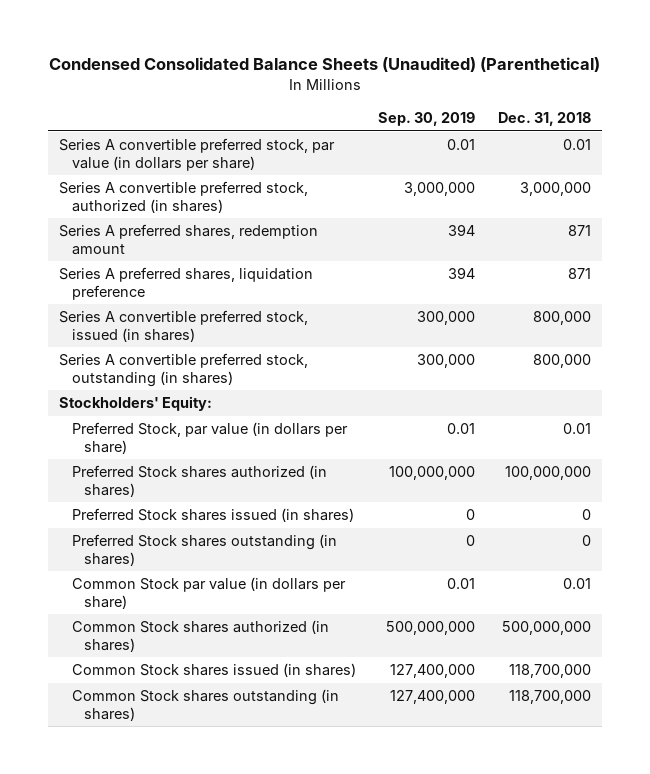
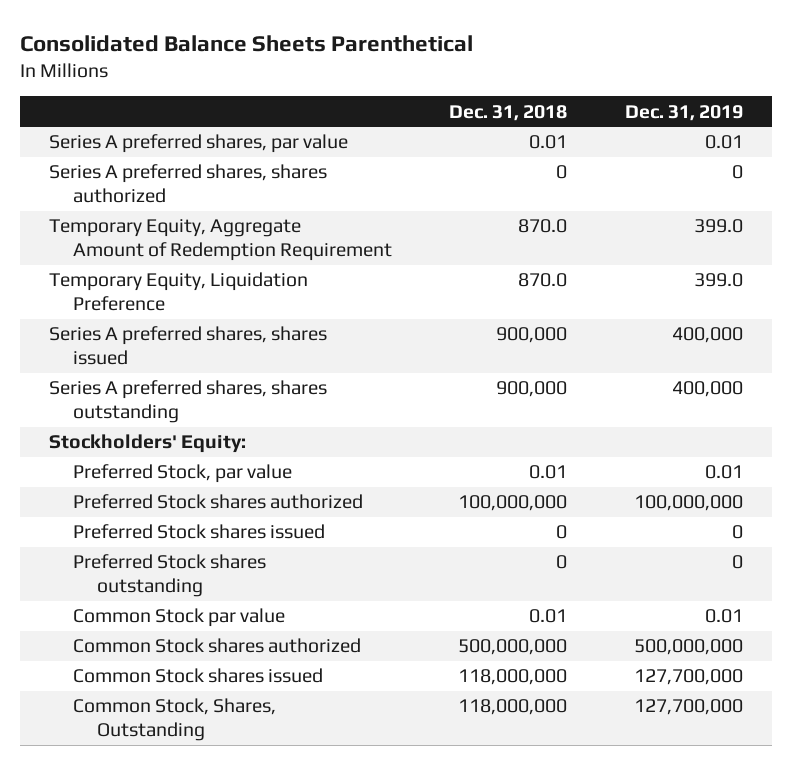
- Condensed Consolidated Balance Sheets (Unaudited) (Parenthetical)
+ Consolidated Balance Sheets Parenthetical
- | Sep. 30, 2019 | Dec. 31, 2018
+ | Dec. 31, 2018 | Dec. 31, 2019
- Series A convertible preferred stock, par value (in dollars per share) | 0.01 | 0.01
- Series A convertible preferred stock, authorized (in shares) | 3,000,000 | 3,000,000
- Series A preferred shares, redemption amount | 394 | 871
- Series A preferred shares, liquidation preference | 394 | 871
- Series A convertible preferred stock, issued (in shares) | 300,000 | 800,000
- Series A convertible preferred stock, outstanding (in shares) | 300,000 | 800,000
+ Series A preferred shares, par value | 0.01 | 0.01
+ Series A preferred shares, shares authorized | 0 | 0
+ Temporary Equity, Aggregate Amount of Redemption Requirement | 870.0 | 399.0
+ Temporary Equity, Liquidation Preference | 870.0 | 399.0
+ Series A preferred shares, shares issued | 900,000 | 400,000
+ Series A preferred shares, shares outstanding | 900,000 | 400,000
- Preferred Stock, par value (in dollars per share) | 0.01 | 0.01
- Preferred Stock shares authorized (in shares) | 100,000,000 | 100,000,000
- Preferred Stock shares issued (in shares) | 0 | 0
- Preferred Stock shares outstanding (in shares) | 0 | 0
- Common Stock par value (in dollars per share) | 0.01 | 0.01
- Common Stock shares authorized (in shares) | 500,000,000 | 500,000,000
- Common Stock shares issued (in shares) | 127,400,000 | 118,700,000
- Common Stock shares outstanding (in shares) | 127,400,000 | 118,700,000
+ Preferred Stock, par value | 0.01 | 0.01
+ Preferred Stock shares authorized | 100,000,000 | 100,000,000
+ Preferred Stock shares issued | 0 | 0
+ Preferred Stock shares outstanding | 0 | 0
+ Common Stock par value | 0.01 | 0.01
+ Common Stock shares authorized | 500,000,000 | 500,000,000
+ Common Stock shares issued | 118,000,000 | 127,700,000
+ Common Stock, Shares, Outstanding | 118,000,000 | 127,700,000

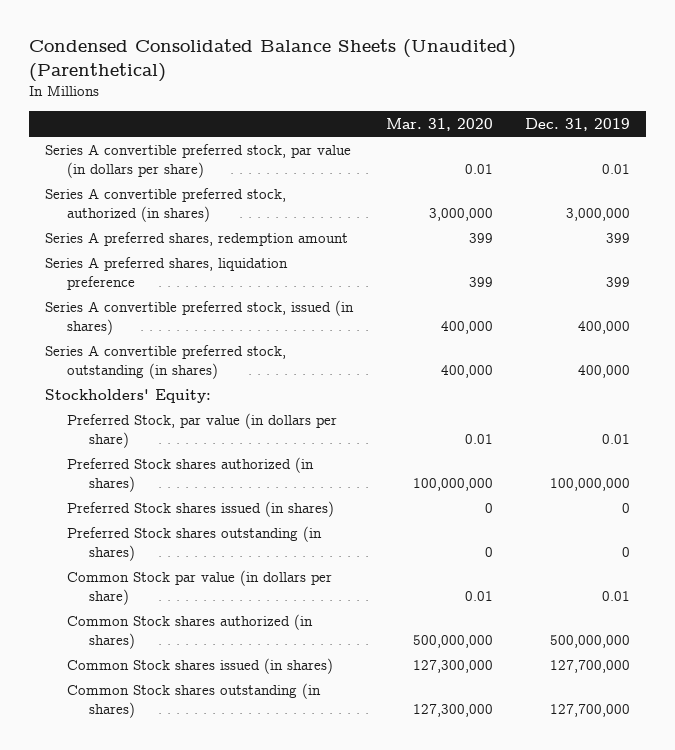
- Consolidated Balance Sheets Parenthetical
+ Condensed Consolidated Balance Sheets (Unaudited) (Parenthetical)
- | Dec. 31, 2018 | Dec. 31, 2019
+ | Mar. 31, 2020 | Dec. 31, 2019
- Series A preferred shares, par value | 0.01 | 0.01
- Series A preferred shares, shares authorized | 0 | 0
- Temporary Equity, Aggregate Amount of Redemption Requirement | 870.0 | 399.0
- Temporary Equity, Liquidation Preference | 870.0 | 399.0
- Series A preferred shares, shares issued | 900,000 | 400,000
- Series A preferred shares, shares outstanding | 900,000 | 400,000
+ Series A convertible preferred stock, par value (in dollars per share) | 0.01 | 0.01
+ Series A convertible preferred stock, authorized (in shares) | 3,000,000 | 3,000,000
+ Series A preferred shares, redemption amount | 399 | 399
+ Series A preferred shares, liquidation preference | 399 | 399
+ Series A convertible preferred stock, issued (in shares) | 400,000 | 400,000
+ Series A convertible preferred stock, outstanding (in shares) | 400,000 | 400,000
- Preferred Stock, par value | 0.01 | 0.01
- Preferred Stock shares authorized | 100,000,000 | 100,000,000
- Preferred Stock shares issued | 0 | 0
- Preferred Stock shares outstanding | 0 | 0
- Common Stock par value | 0.01 | 0.01
- Common Stock shares authorized | 500,000,000 | 500,000,000
- Common Stock shares issued | 118,000,000 | 127,700,000
- Common Stock, Shares, Outstanding | 118,000,000 | 127,700,000
+ Preferred Stock, par value (in dollars per share) | 0.01 | 0.01
+ Preferred Stock shares authorized (in shares) | 100,000,000 | 100,000,000
+ Preferred Stock shares issued (in shares) | 0 | 0
+ Preferred Stock shares outstanding (in shares) | 0 | 0
+ Common Stock par value (in dollars per share) | 0.01 | 0.01
+ Common Stock shares authorized (in shares) | 500,000,000 | 500,000,000
+ Common Stock shares issued (in shares) | 127,300,000 | 127,700,000
+ Common Stock shares outstanding (in shares) | 127,300,000 | 127,700,000

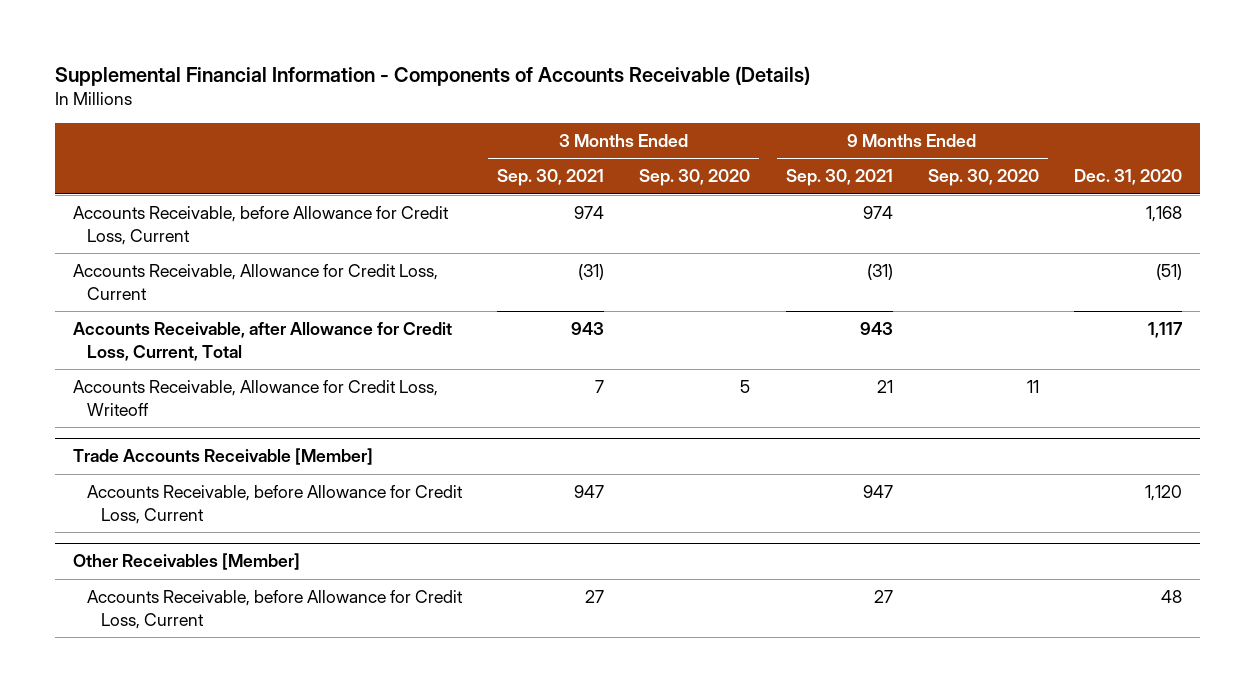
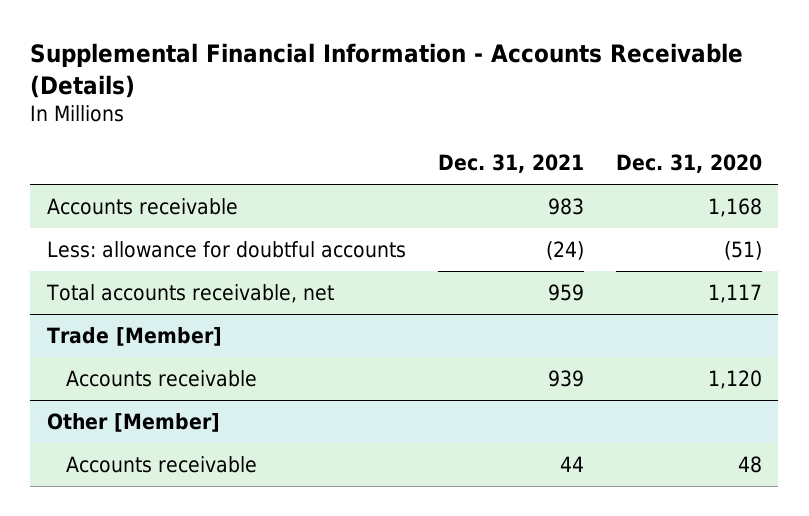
- Supplemental Financial Information - Components of Accounts Receivable (Details)
+ Supplemental Financial Information - Accounts Receivable (Details)
- | 3 Months Ended Sep. 30, 2021 | 3 Months Ended Sep. 30, 2020 | 9 Months Ended Sep. 30, 2021 | 9 Months Ended Sep. 30, 2020 | Dec. 31, 2020
+ | Dec. 31, 2021 | Dec. 31, 2020
- Accounts Receivable, before Allowance for Credit Loss, Current | 974 | | 974 | | 1,168
- Accounts Receivable, Allowance for Credit Loss, Current | (31) | | (31) | | (51)
- Accounts Receivable, after Allowance for Credit Loss, Current, Total | 943 | | 943 | | 1,117
- Accounts Receivable, Allowance for Credit Loss, Writeoff | 7 | 5 | 21 | 11 |
- Trade Accounts Receivable [Member]
- Accounts Receivable, before Allowance for Credit Loss, Current | 947 | | 947 | | 1,120
- Other Receivables [Member]
- Accounts Receivable, before Allowance for Credit Loss, Current | 27 | | 27 | | 48
+ Accounts receivable | 983 | 1,168
+ Less: allowance for doubtful accounts | (24) | (51)
+ Total accounts receivable, net | 959 | 1,117
+ Trade [Member]
+ Accounts receivable | 939 | 1,120
+ Other [Member]
+ Accounts receivable | 44 | 48

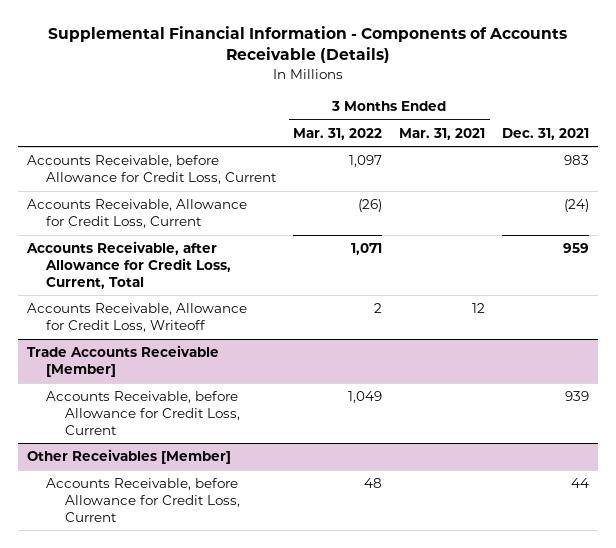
- Supplemental Financial Information - Accounts Receivable (Details)
+ Supplemental Financial Information - Components of Accounts Receivable (Details)
- | Dec. 31, 2021 | Dec. 31, 2020
+ | 3 Months Ended Mar. 31, 2022 | 3 Months Ended Mar. 31, 2021 | Dec. 31, 2021
- Accounts receivable | 983 | 1,168
- Less: allowance for doubtful accounts | (24) | (51)
- Total accounts receivable, net | 959 | 1,117
- Trade [Member]
- Accounts receivable | 939 | 1,120
- Other [Member]
- Accounts receivable | 44 | 48
+ Accounts Receivable, before Allowance for Credit Loss, Current | 1,097 | | 983
+ Accounts Receivable, Allowance for Credit Loss, Current | (26) | | (24)
+ Accounts Receivable, after Allowance for Credit Loss, Current, Total | 1,071 | | 959
+ Accounts Receivable, Allowance for Credit Loss, Writeoff | 2 | 12 |
+ Trade Accounts Receivable [Member]
+ Accounts Receivable, before Allowance for Credit Loss, Current | 1,049 | | 939
+ Other Receivables [Member]
+ Accounts Receivable, before Allowance for Credit Loss, Current | 48 | | 44

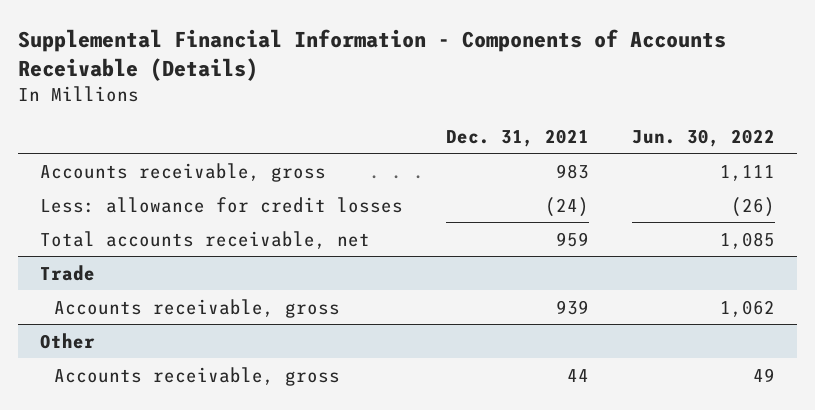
- | 3 Months Ended Mar. 31, 2022 | 3 Months Ended Mar. 31, 2021 | Dec. 31, 2021
+ | Dec. 31, 2021 | Jun. 30, 2022
- Accounts Receivable, before Allowance for Credit Loss, Current | 1,097 | | 983
- Accounts Receivable, Allowance for Credit Loss, Current | (26) | | (24)
- Accounts Receivable, after Allowance for Credit Loss, Current, Total | 1,071 | | 959
- Accounts Receivable, Allowance for Credit Loss, Writeoff | 2 | 12 |
- Trade Accounts Receivable [Member]
- Accounts Receivable, before Allowance for Credit Loss, Current | 1,049 | | 939
- Other Receivables [Member]
- Accounts Receivable, before Allowance for Credit Loss, Current | 48 | | 44
+ Accounts receivable, gross | 983 | 1,111
+ Less: allowance for credit losses | (24) | (26)
+ Total accounts receivable, net | 959 | 1,085
+ Trade
+ Accounts receivable, gross | 939 | 1,062
+ Other
+ Accounts receivable, gross | 44 | 49

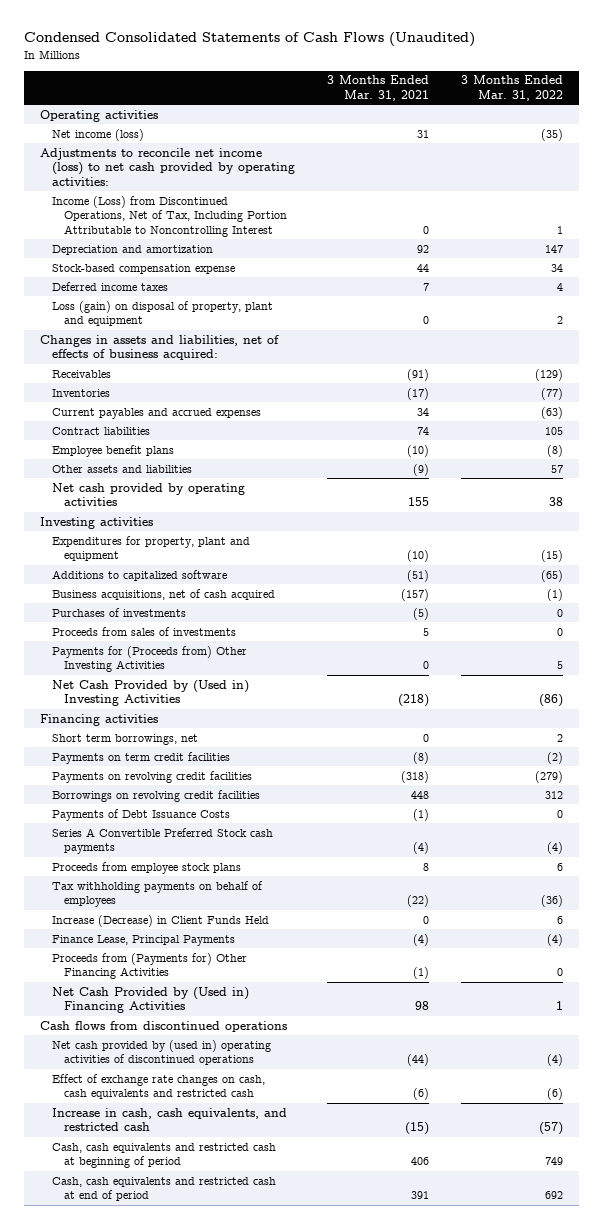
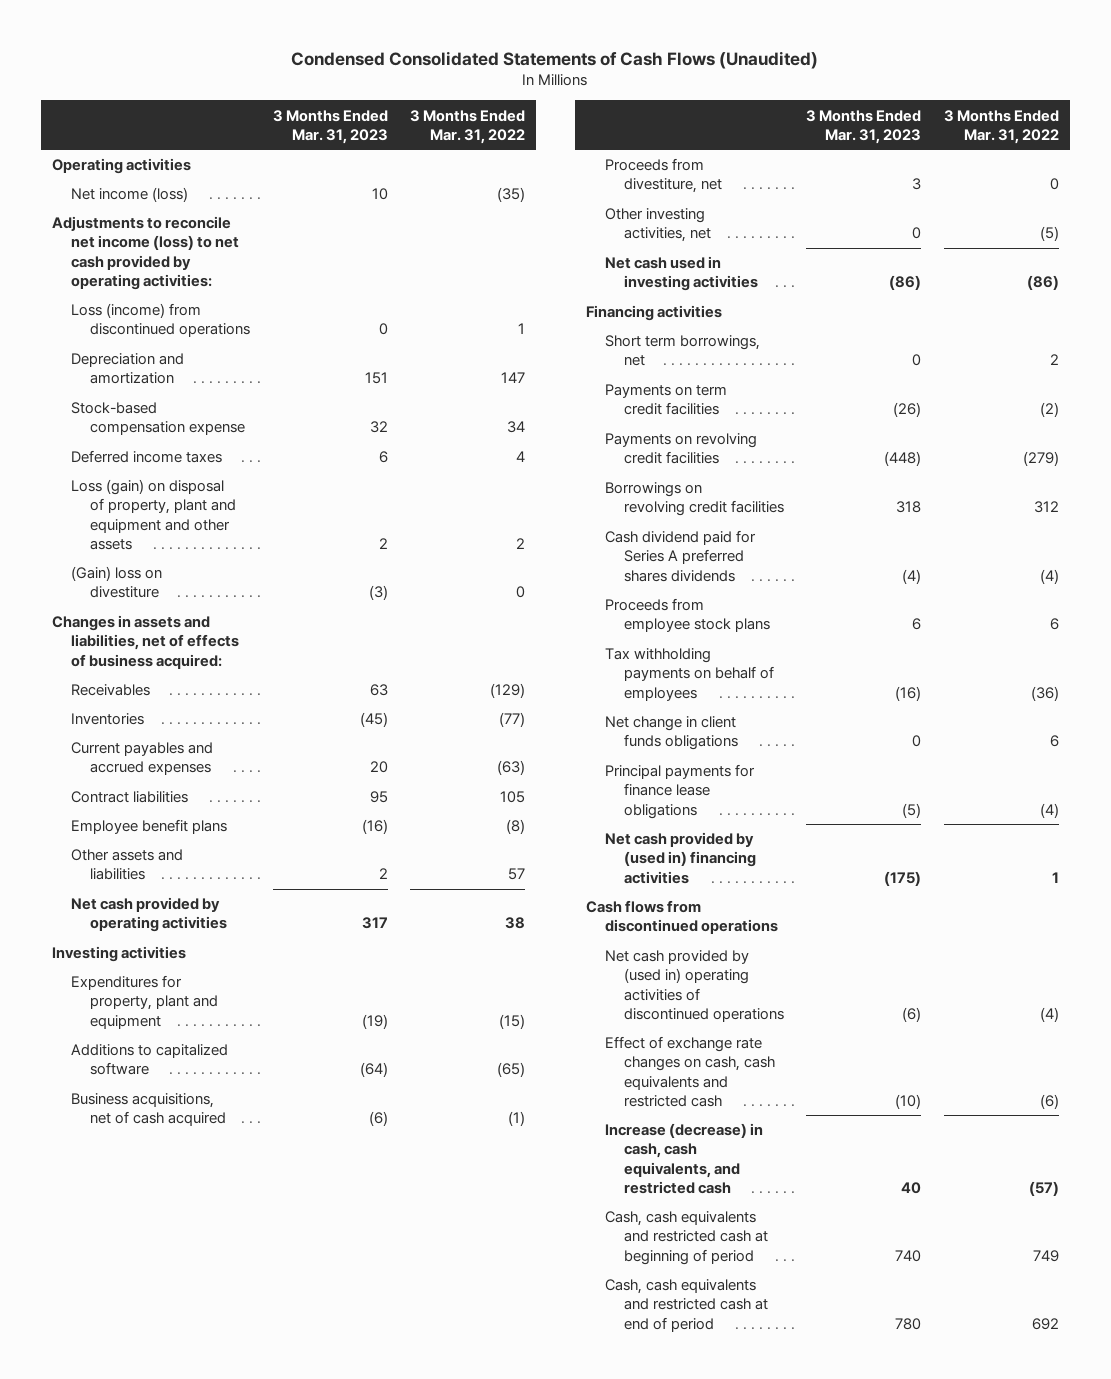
- | 3 Months Ended Mar. 31, 2021 | 3 Months Ended Mar. 31, 2022
+ | 3 Months Ended Mar. 31, 2023 | 3 Months Ended Mar. 31, 2022
- Income (Loss) from Discontinued Operations, Net of Tax, Including Portion Attributable to Noncontrolling Interest | 0 | 1
+ Loss (income) from discontinued operations | 0 | 1
- Loss (gain) on disposal of property, plant and equipment | 0 | 2
+ Loss (gain) on disposal of property, plant and equipment and other assets | 2 | 2
+ (Gain) loss on divestiture | (3) | 0
- Purchases of investments | (5) | 0
- Proceeds from sales of investments | 5 | 0
- Payments for (Proceeds from) Other Investing Activities | 0 | 5
- Net Cash Provided by (Used in) Investing Activities | (218) | (86)
+ Proceeds from divestiture, net | 3 | 0
+ Other investing activities, net | 0 | (5)
+ Net cash used in investing activities | (86) | (86)
- Payments of Debt Issuance Costs | (1) | 0
- Series A Convertible Preferred Stock cash payments | (4) | (4)
+ Cash dividend paid for Series A preferred shares dividends | (4) | (4)
- Increase (Decrease) in Client Funds Held | 0 | 6
- Finance Lease, Principal Payments | (4) | (4)
- Proceeds from (Payments for) Other Financing Activities | (1) | 0
- Net Cash Provided by (Used in) Financing Activities | 98 | 1
+ Net change in client funds obligations | 0 | 6
+ Principal payments for finance lease obligations | (5) | (4)
+ Net cash provided by (used in) financing activities | (175) | 1
- Increase in cash, cash equivalents, and restricted cash | (15) | (57)
+ Increase (decrease) in cash, cash equivalents, and restricted cash | 40 | (57)

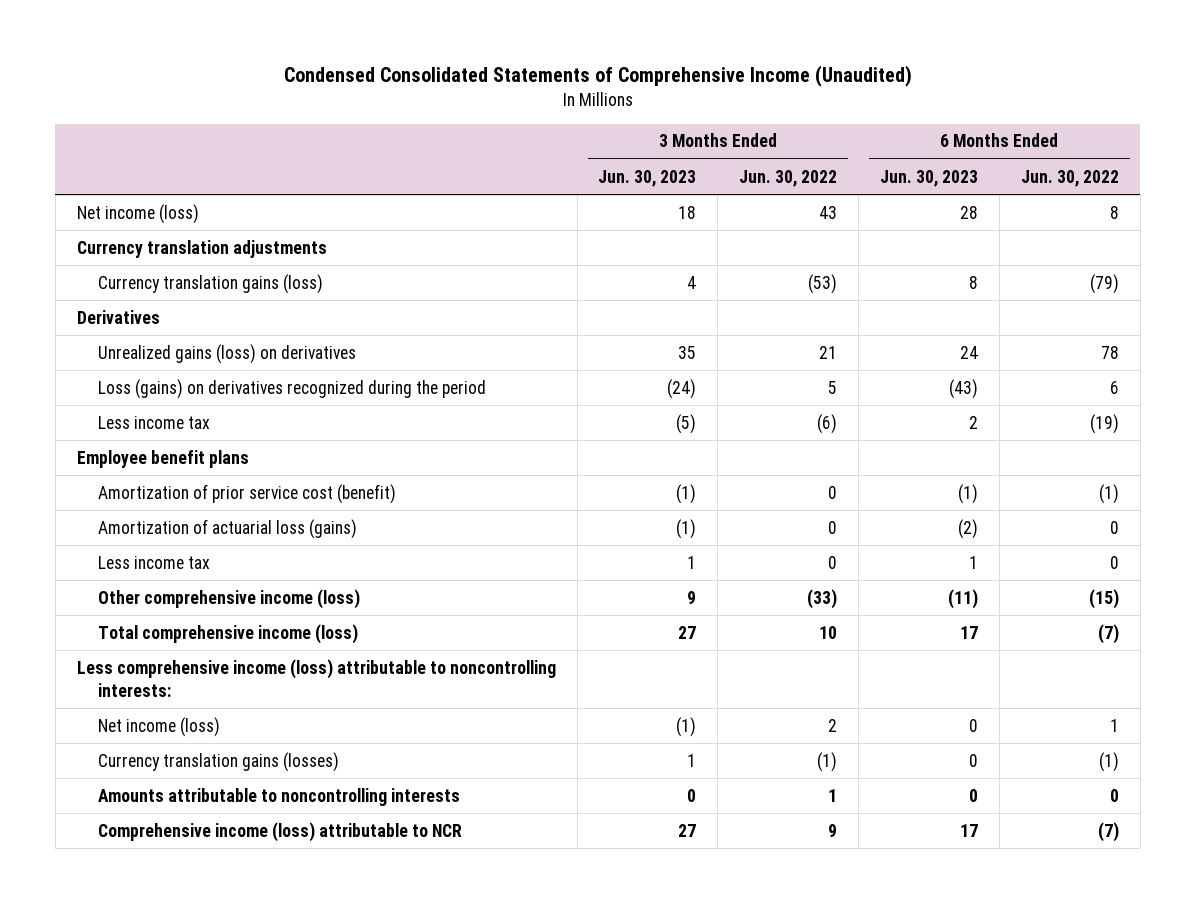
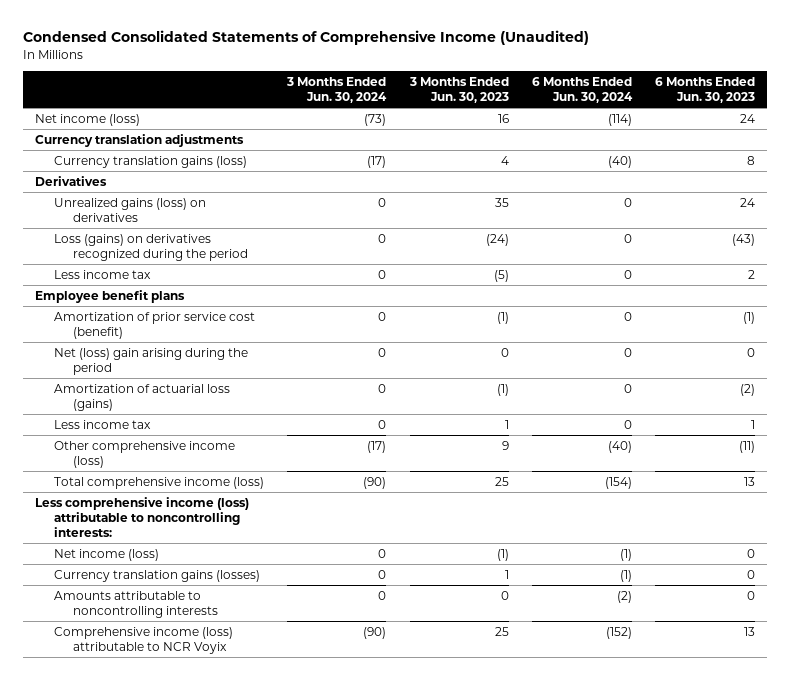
- | 3 Months Ended Jun. 30, 2023 | 3 Months Ended Jun. 30, 2022 | 6 Months Ended Jun. 30, 2023 | 6 Months Ended Jun. 30, 2022
+ | 3 Months Ended Jun. 30, 2024 | 3 Months Ended Jun. 30, 2023 | 6 Months Ended Jun. 30, 2024 | 6 Months Ended Jun. 30, 2023
- Net income (loss) | 18 | 43 | 28 | 8
+ Net income (loss) | (73) | 16 | (114) | 24
+ Net (loss) gain arising during the period | 0 | 0 | 0 | 0
- Total comprehensive income (loss) | 27 | 10 | 17 | (7)
+ Total comprehensive income (loss) | (90) | 25 | (154) | 13
- Comprehensive income (loss) attributable to NCR | 27 | 9 | 17 | (7)
+ Comprehensive income (loss) attributable to NCR Voyix | (90) | 25 | (152) | 13

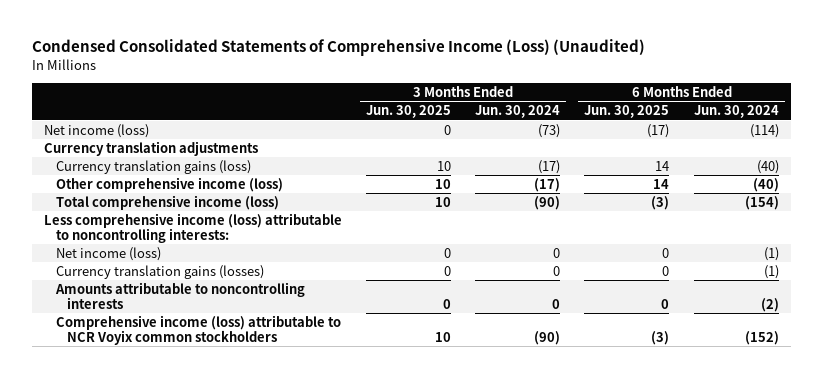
- Condensed Consolidated Statements of Comprehensive Income (Unaudited)
+ Condensed Consolidated Statements of Comprehensive Income (Loss) (Unaudited)
- | 3 Months Ended Jun. 30, 2024 | 3 Months Ended Jun. 30, 2023 | 6 Months Ended Jun. 30, 2024 | 6 Months Ended Jun. 30, 2023
+ | 3 Months Ended Jun. 30, 2025 | 3 Months Ended Jun. 30, 2024 | 6 Months Ended Jun. 30, 2025 | 6 Months Ended Jun. 30, 2024
- Derivatives
- Unrealized gains (loss) on derivatives | 0 | 35 | 0 | 24
- Loss (gains) on derivatives recognized during the period | 0 | (24) | 0 | (43)
- Less income tax | 0 | (5) | 0 | 2
- Employee benefit plans
- Amortization of prior service cost (benefit) | 0 | (1) | 0 | (1)
- Net (loss) gain arising during the period | 0 | 0 | 0 | 0
- Amortization of actuarial loss (gains) | 0 | (1) | 0 | (2)
- Less income tax | 0 | 1 | 0 | 1
- Comprehensive income (loss) attributable to NCR Voyix | (90) | 25 | (152) | 13
+ Comprehensive income (loss) attributable to NCR Voyix common stockholders | 10 | (90) | (3) | (152)

